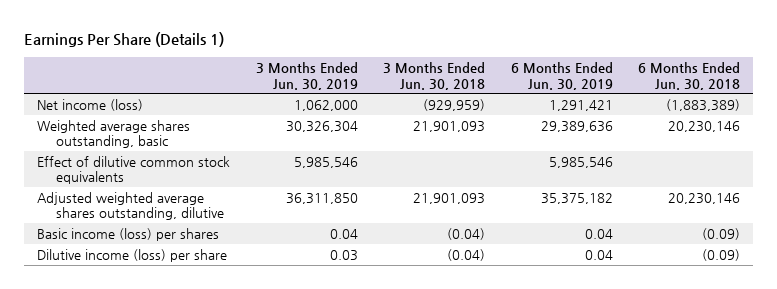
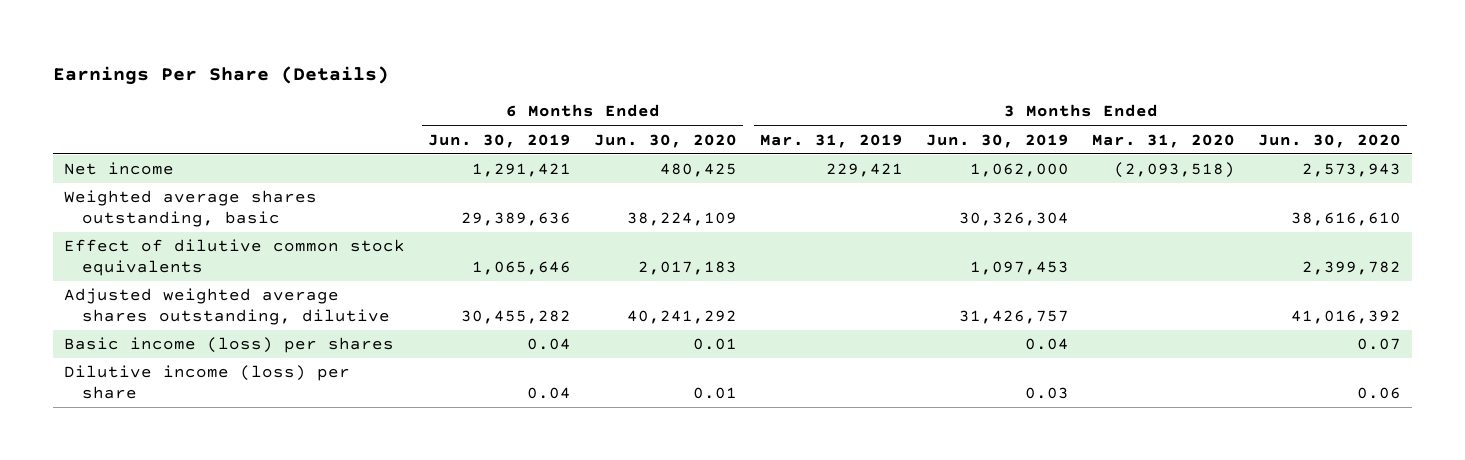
- Earnings Per Share (Details 1)
+ Earnings Per Share (Details)
- | 3 Months Ended Jun. 30, 2019 | 3 Months Ended Jun. 30, 2018 | 6 Months Ended Jun. 30, 2019 | 6 Months Ended Jun. 30, 2018
+ | 6 Months Ended Jun. 30, 2019 | 6 Months Ended Jun. 30, 2020 | 3 Months Ended Mar. 31, 2019 | 3 Months Ended Jun. 30, 2019 | 3 Months Ended Mar. 31, 2020 | 3 Months Ended Jun. 30, 2020
- Net income (loss) | 1,062,000 | (929,959) | 1,291,421 | (1,883,389)
+ Net income | 1,291,421 | 480,425 | 229,421 | 1,062,000 | (2,093,518) | 2,573,943
- Effect of dilutive common stock equivalents | 5,985,546 | | 5,985,546 |
- Adjusted weighted average shares outstanding, dilutive | 36,311,850 | 21,901,093 | 35,375,182 | 20,230,146
+ Effect of dilutive common stock equivalents | 1,065,646 | 2,017,183 | | 1,097,453 | | 2,399,782
+ Adjusted weighted average shares outstanding, dilutive | 30,455,282 | 40,241,292 | | 31,426,757 | | 41,016,392

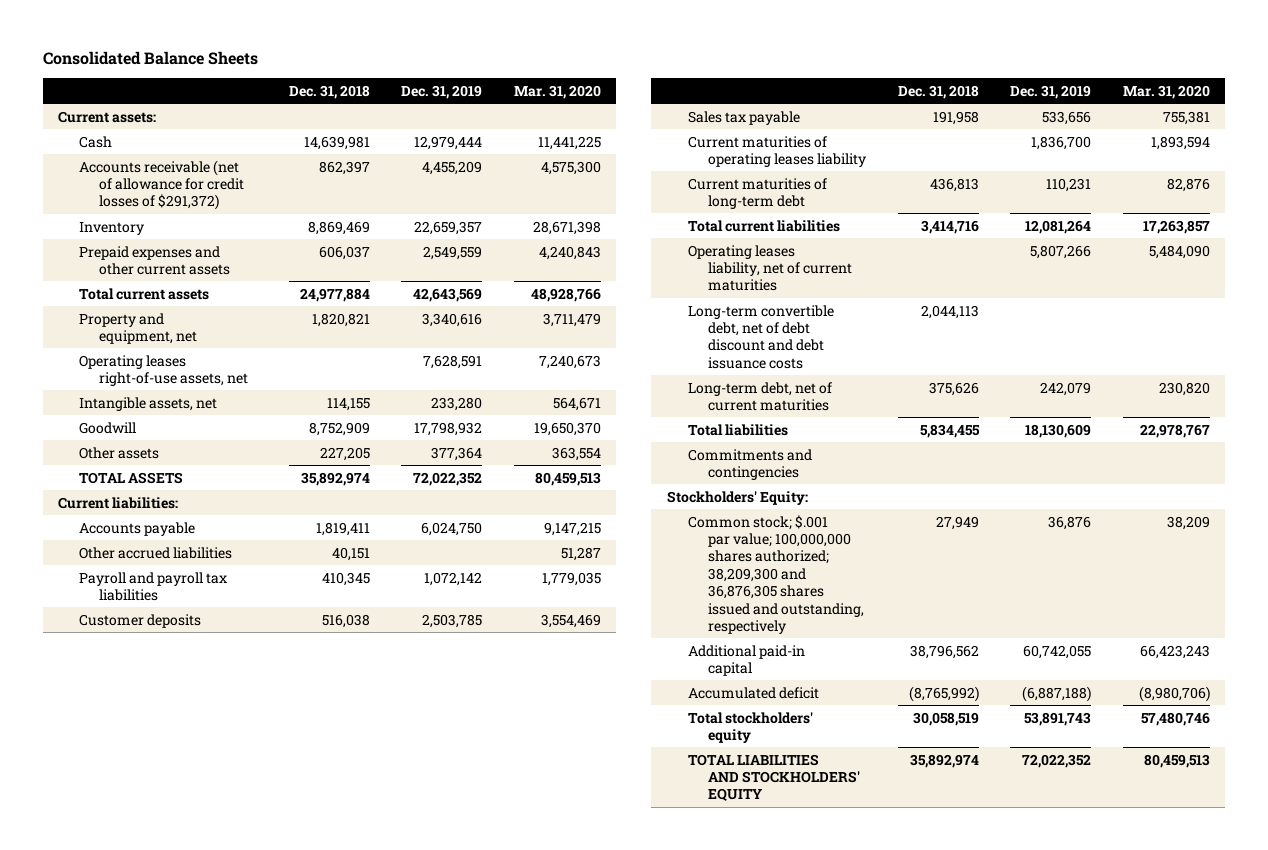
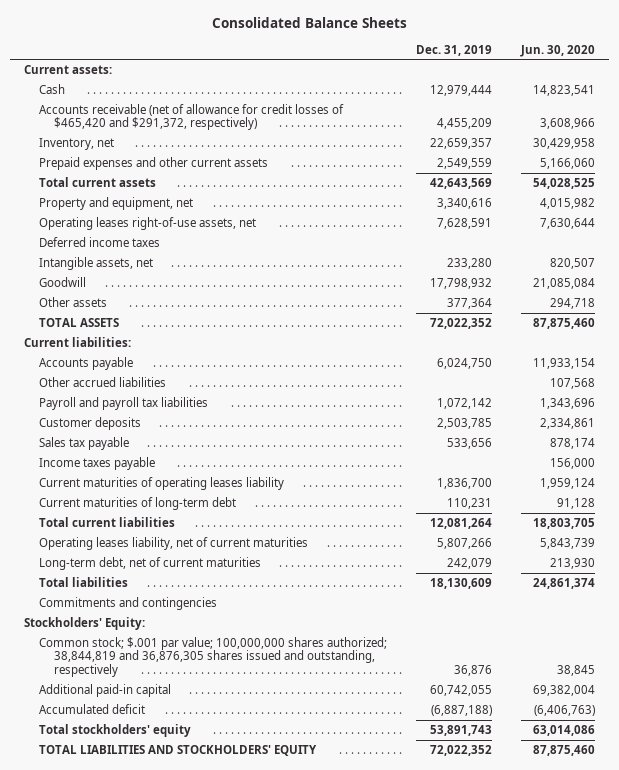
- | Dec. 31, 2018 | Dec. 31, 2019 | Mar. 31, 2020
+ | Dec. 31, 2019 | Jun. 30, 2020
- Accounts receivable (net of allowance for credit losses of $291,372) | 862,397 | 4,455,209 | 4,575,300
- Inventory | 8,869,469 | 22,659,357 | 28,671,398
+ Accounts receivable (net of allowance for credit losses of $465,420 and $291,372, respectively) | 4,455,209 | 3,608,966
+ Inventory, net | 22,659,357 | 30,429,958
+ Deferred income taxes
+ Income taxes payable | | 156,000
- Long-term convertible debt, net of debt discount and debt issuance costs | 2,044,113 | |
- Common stock; $.001 par value; 100,000,000 shares authorized; 38,209,300 and 36,876,305 shares issued and outstanding, respectively | 27,949 | 36,876 | 38,209
+ Common stock; $.001 par value; 100,000,000 shares authorized; 38,844,819 and 36,876,305 shares issued and outstanding, respectively | 36,876 | 38,845

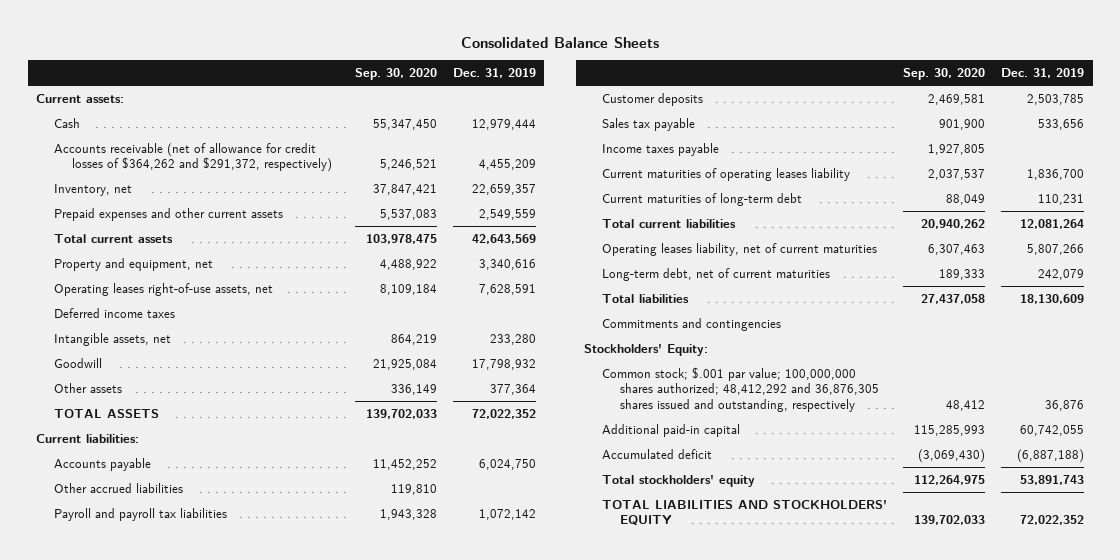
- | Dec. 31, 2019 | Jun. 30, 2020
+ | Sep. 30, 2020 | Dec. 31, 2019
- Accounts receivable (net of allowance for credit losses of $465,420 and $291,372, respectively) | 4,455,209 | 3,608,966
+ Accounts receivable (net of allowance for credit losses of $364,262 and $291,372, respectively) | 5,246,521 | 4,455,209
- Common stock; $.001 par value; 100,000,000 shares authorized; 38,844,819 and 36,876,305 shares issued and outstanding, respectively | 36,876 | 38,845
+ Common stock; $.001 par value; 100,000,000 shares authorized; 48,412,292 and 36,876,305 shares issued and outstanding, respectively | 48,412 | 36,876

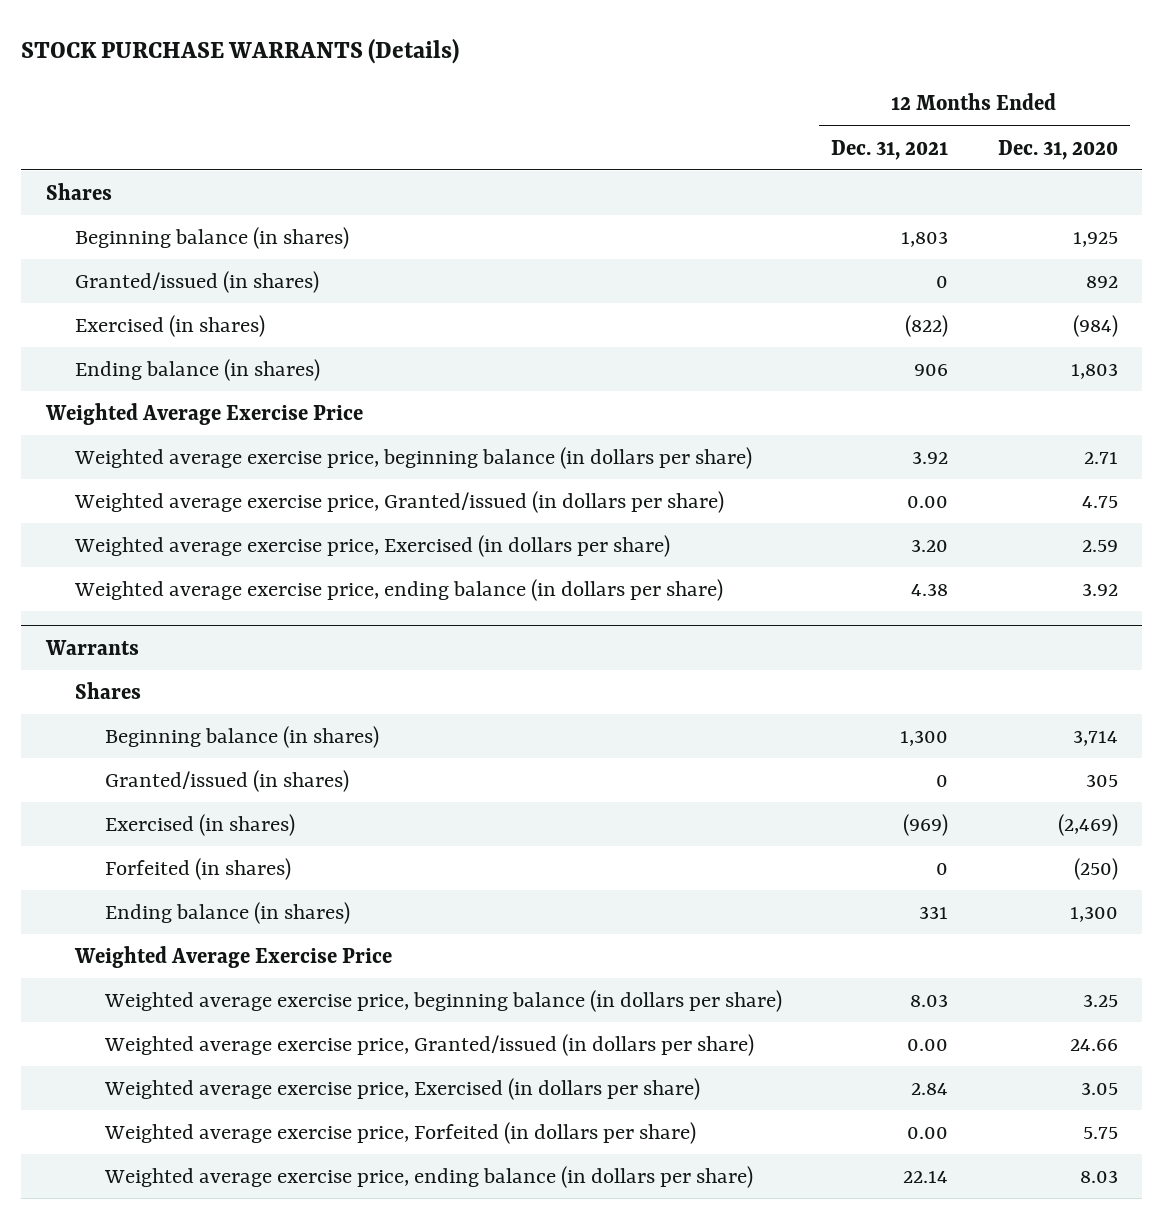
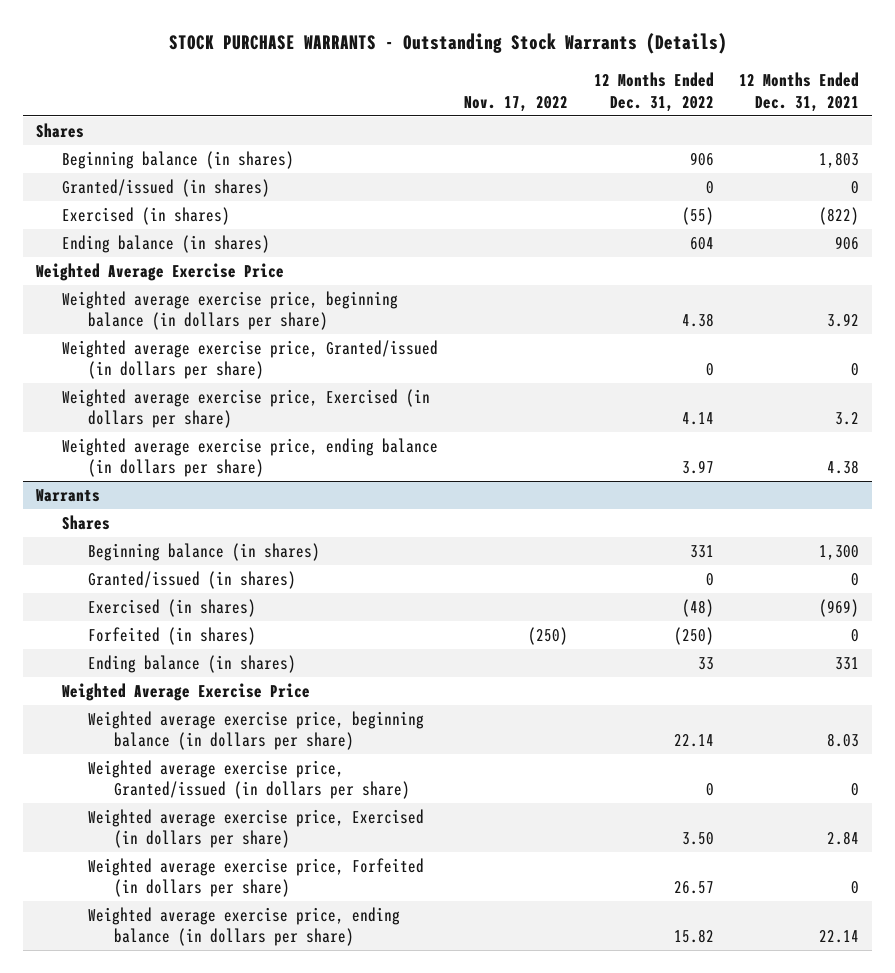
- STOCK PURCHASE WARRANTS (Details)
+ STOCK PURCHASE WARRANTS - Outstanding Stock Warrants (Details)
- | 12 Months Ended Dec. 31, 2021 | 12 Months Ended Dec. 31, 2020
+ | Nov. 17, 2022 | 12 Months Ended Dec. 31, 2022 | 12 Months Ended Dec. 31, 2021
- Weighted average exercise price, Granted/issued (in dollars per share) | 0.00 | 4.75
- Weighted average exercise price, Exercised (in dollars per share) | 3.20 | 2.59
+ Weighted average exercise price, Granted/issued (in dollars per share) | | 0 | 0
+ Weighted average exercise price, Exercised (in dollars per share) | | 4.14 | 3.2
@ Warrants
- Weighted average exercise price, Granted/issued (in dollars per share) | 0.00 | 24.66
+ Weighted average exercise price, Granted/issued (in dollars per share) | | 0 | 0
- Weighted average exercise price, Forfeited (in dollars per share) | 0.00 | 5.75
+ Weighted average exercise price, Forfeited (in dollars per share) | | 26.57 | 0

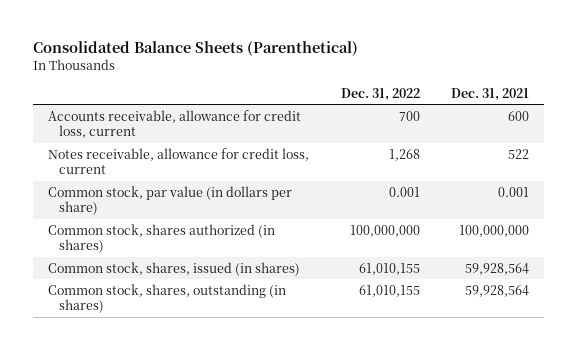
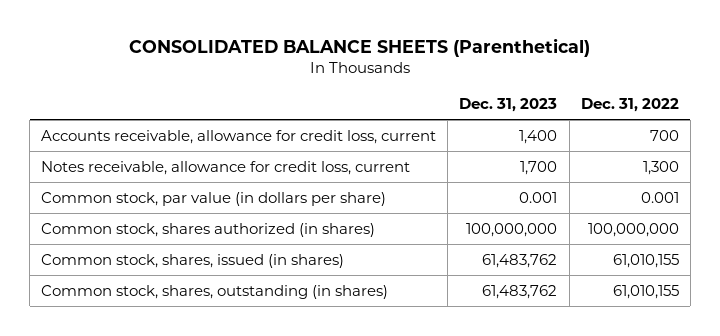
- Consolidated Balance Sheets (Parenthetical)
+ CONSOLIDATED BALANCE SHEETS (Parenthetical)
- | Dec. 31, 2022 | Dec. 31, 2021
+ | Dec. 31, 2023 | Dec. 31, 2022
- Notes receivable, allowance for credit loss, current | 1,268 | 522
+ Notes receivable, allowance for credit loss, current | 1,700 | 1,300

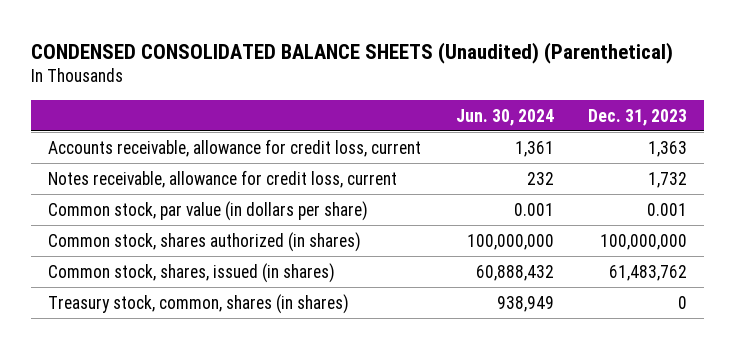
- CONSOLIDATED BALANCE SHEETS (Parenthetical)
+ CONDENSED CONSOLIDATED BALANCE SHEETS (Unaudited) (Parenthetical)
- | Dec. 31, 2023 | Dec. 31, 2022
+ | Jun. 30, 2024 | Dec. 31, 2023
- Accounts receivable, allowance for credit loss, current | 1,400 | 700
- Notes receivable, allowance for credit loss, current | 1,700 | 1,300
+ Accounts receivable, allowance for credit loss, current | 1,361 | 1,363
+ Notes receivable, allowance for credit loss, current | 232 | 1,732
- Common stock, shares, outstanding (in shares) | 61,483,762 | 61,010,155
+ Treasury stock, common, shares (in shares) | 938,949 | 0

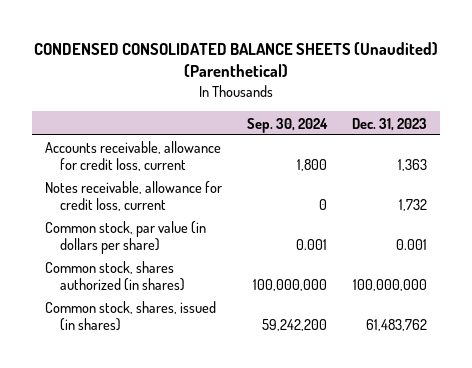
- | Jun. 30, 2024 | Dec. 31, 2023
+ | Sep. 30, 2024 | Dec. 31, 2023
- Treasury stock, common, shares (in shares) | 938,949 | 0

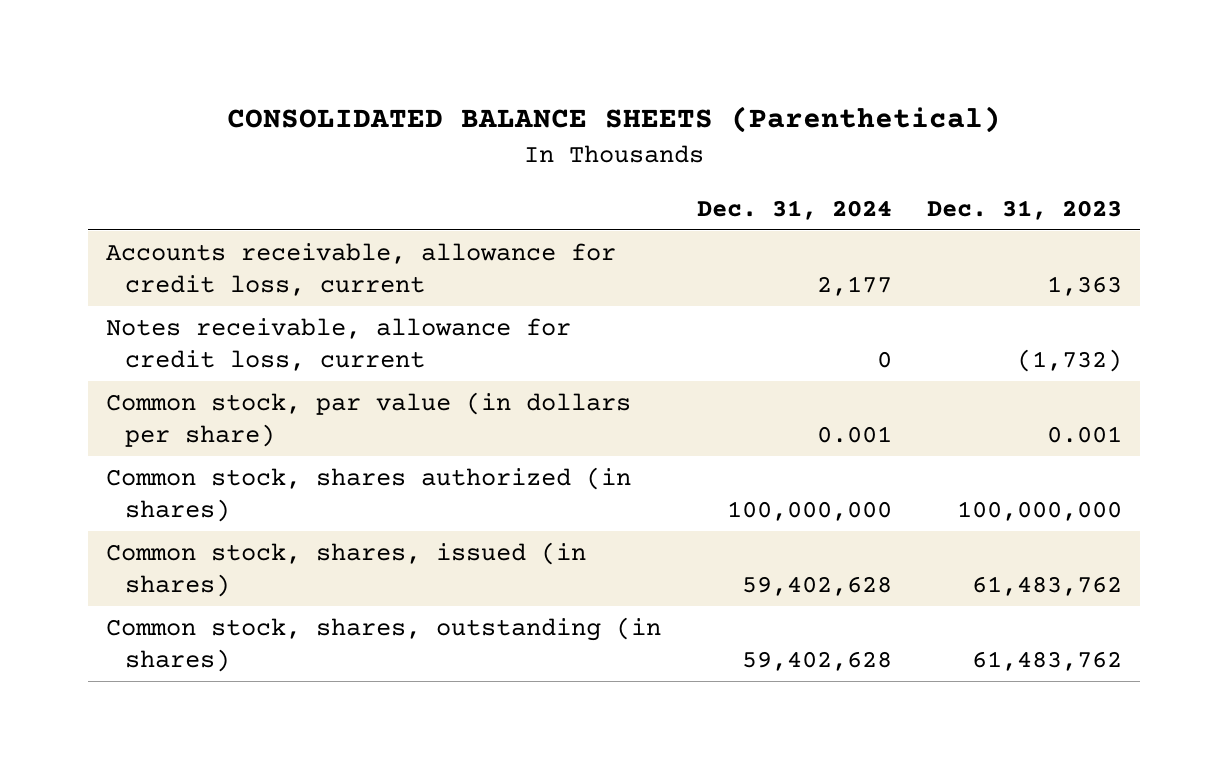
- CONDENSED CONSOLIDATED BALANCE SHEETS (Unaudited) (Parenthetical)
+ CONSOLIDATED BALANCE SHEETS (Parenthetical)
- | Sep. 30, 2024 | Dec. 31, 2023
+ | Dec. 31, 2024 | Dec. 31, 2023
- Notes receivable, allowance for credit loss, current | 0 | 1,732
+ Notes receivable, allowance for credit loss, current | 0 | (1,732)
+ Common stock, shares, outstanding (in shares) | 59,402,628 | 61,483,762

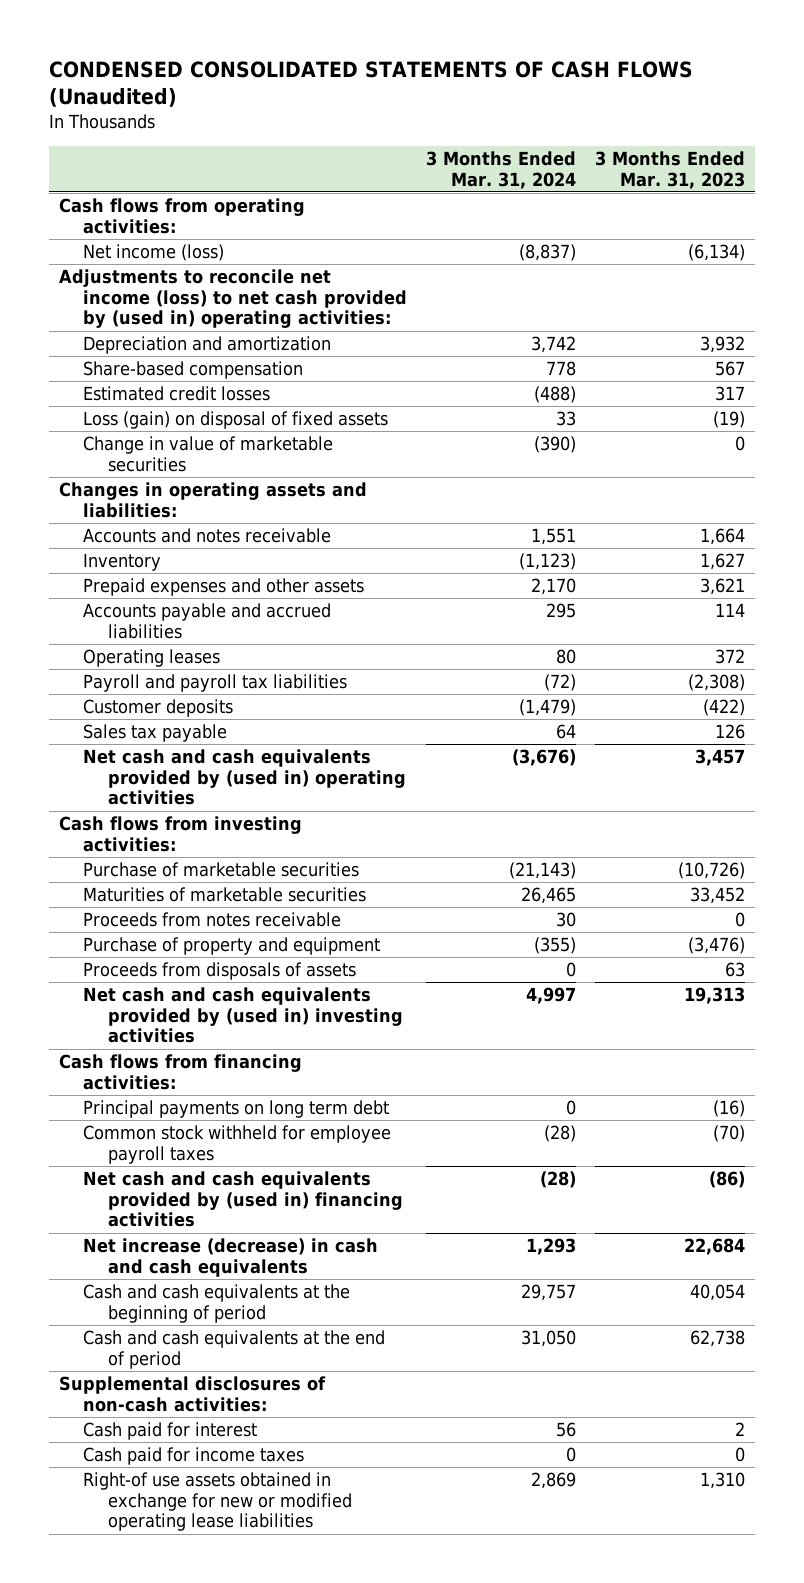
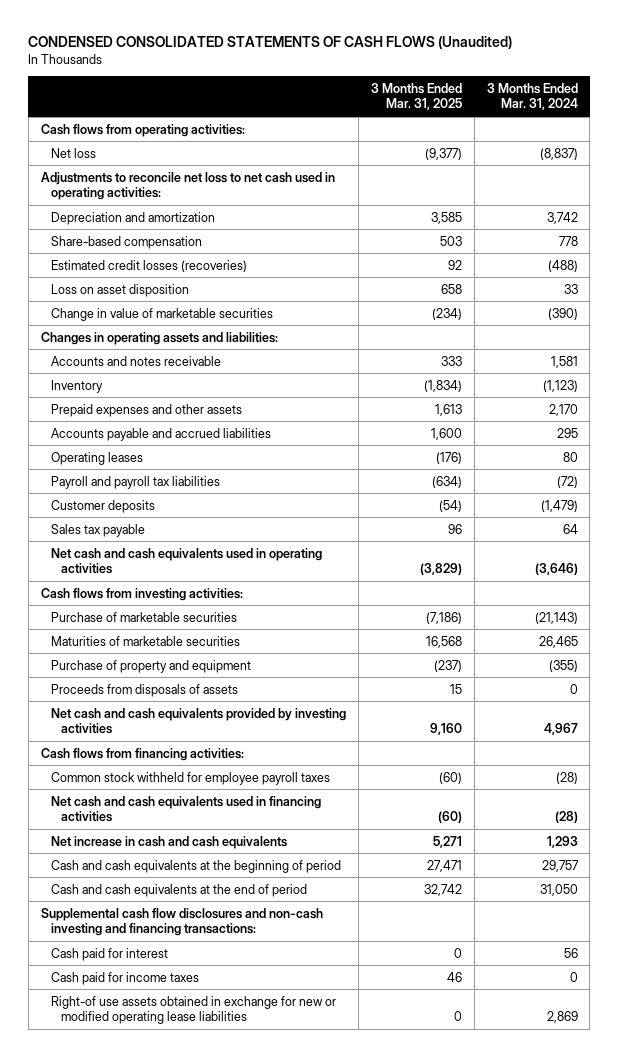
- | 3 Months Ended Mar. 31, 2024 | 3 Months Ended Mar. 31, 2023
+ | 3 Months Ended Mar. 31, 2025 | 3 Months Ended Mar. 31, 2024
- Net income (loss) | (8,837) | (6,134)
- Adjustments to reconcile net income (loss) to net cash provided by (used in) operating activities:
+ Net loss | (9,377) | (8,837)
+ Adjustments to reconcile net loss to net cash used in operating activities:
- Estimated credit losses | (488) | 317
- Loss (gain) on disposal of fixed assets | 33 | (19)
+ Estimated credit losses (recoveries) | 92 | (488)
+ Loss on asset disposition | 658 | 33
- Accounts and notes receivable | 1,551 | 1,664
+ Accounts and notes receivable | 333 | 1,581
- Net cash and cash equivalents provided by (used in) operating activities | (3,676) | 3,457
+ Net cash and cash equivalents used in operating activities | (3,829) | (3,646)
- Proceeds from notes receivable | 30 | 0
- Net cash and cash equivalents provided by (used in) investing activities | 4,997 | 19,313
+ Net cash and cash equivalents provided by investing activities | 9,160 | 4,967
- Principal payments on long term debt | 0 | (16)
- Net cash and cash equivalents provided by (used in) financing activities | (28) | (86)
- Net increase (decrease) in cash and cash equivalents | 1,293 | 22,684
+ Net cash and cash equivalents used in financing activities | (60) | (28)
+ Net increase in cash and cash equivalents | 5,271 | 1,293
- Supplemental disclosures of non-cash activities:
+ Supplemental cash flow disclosures and non-cash investing and financing transactions:

